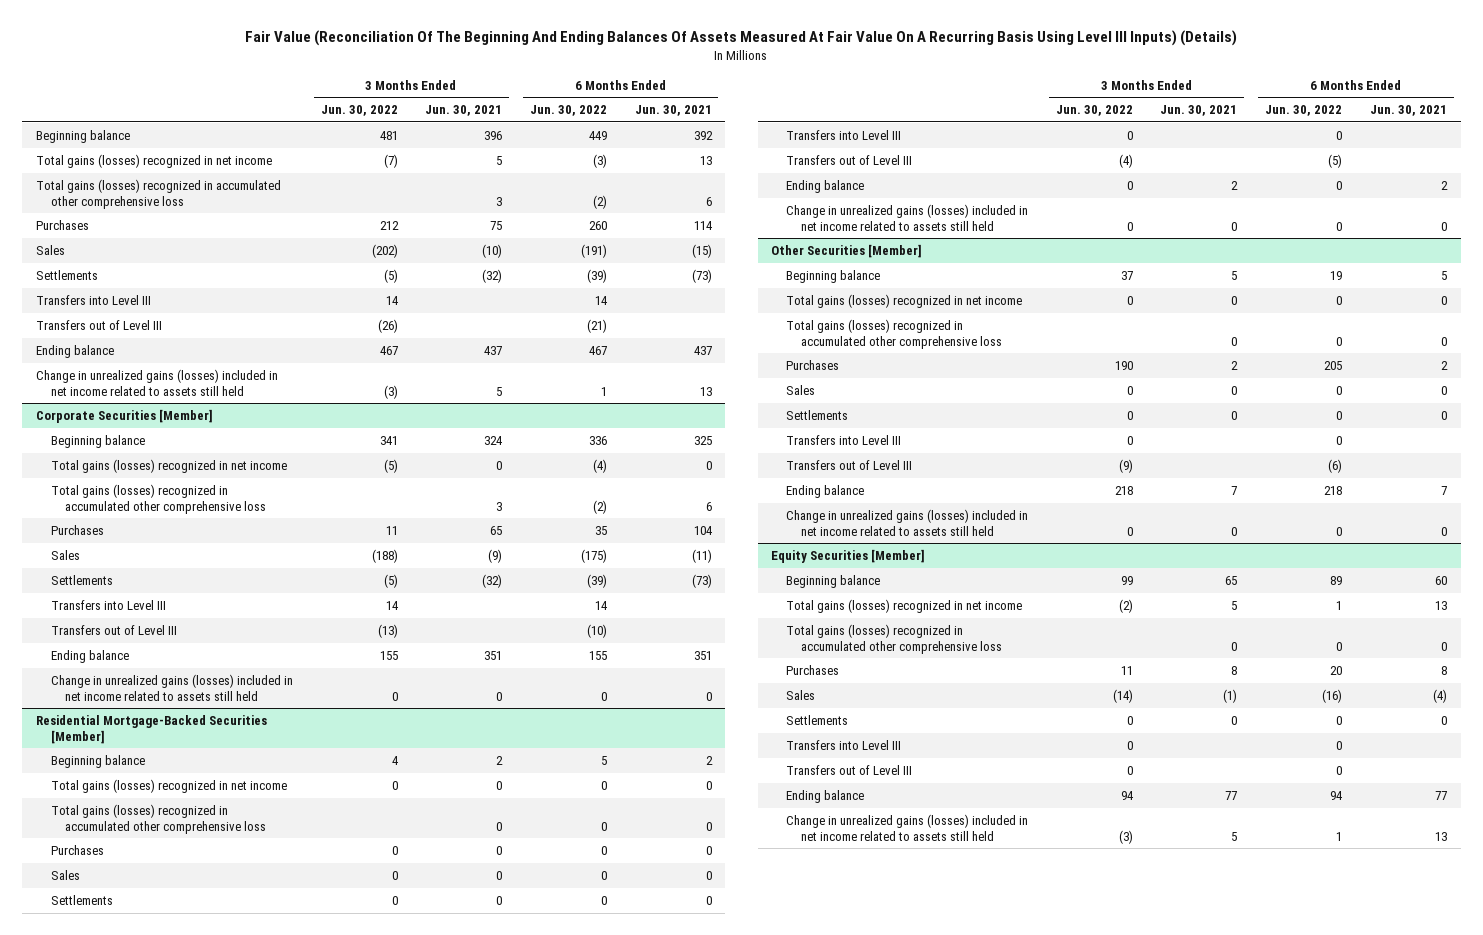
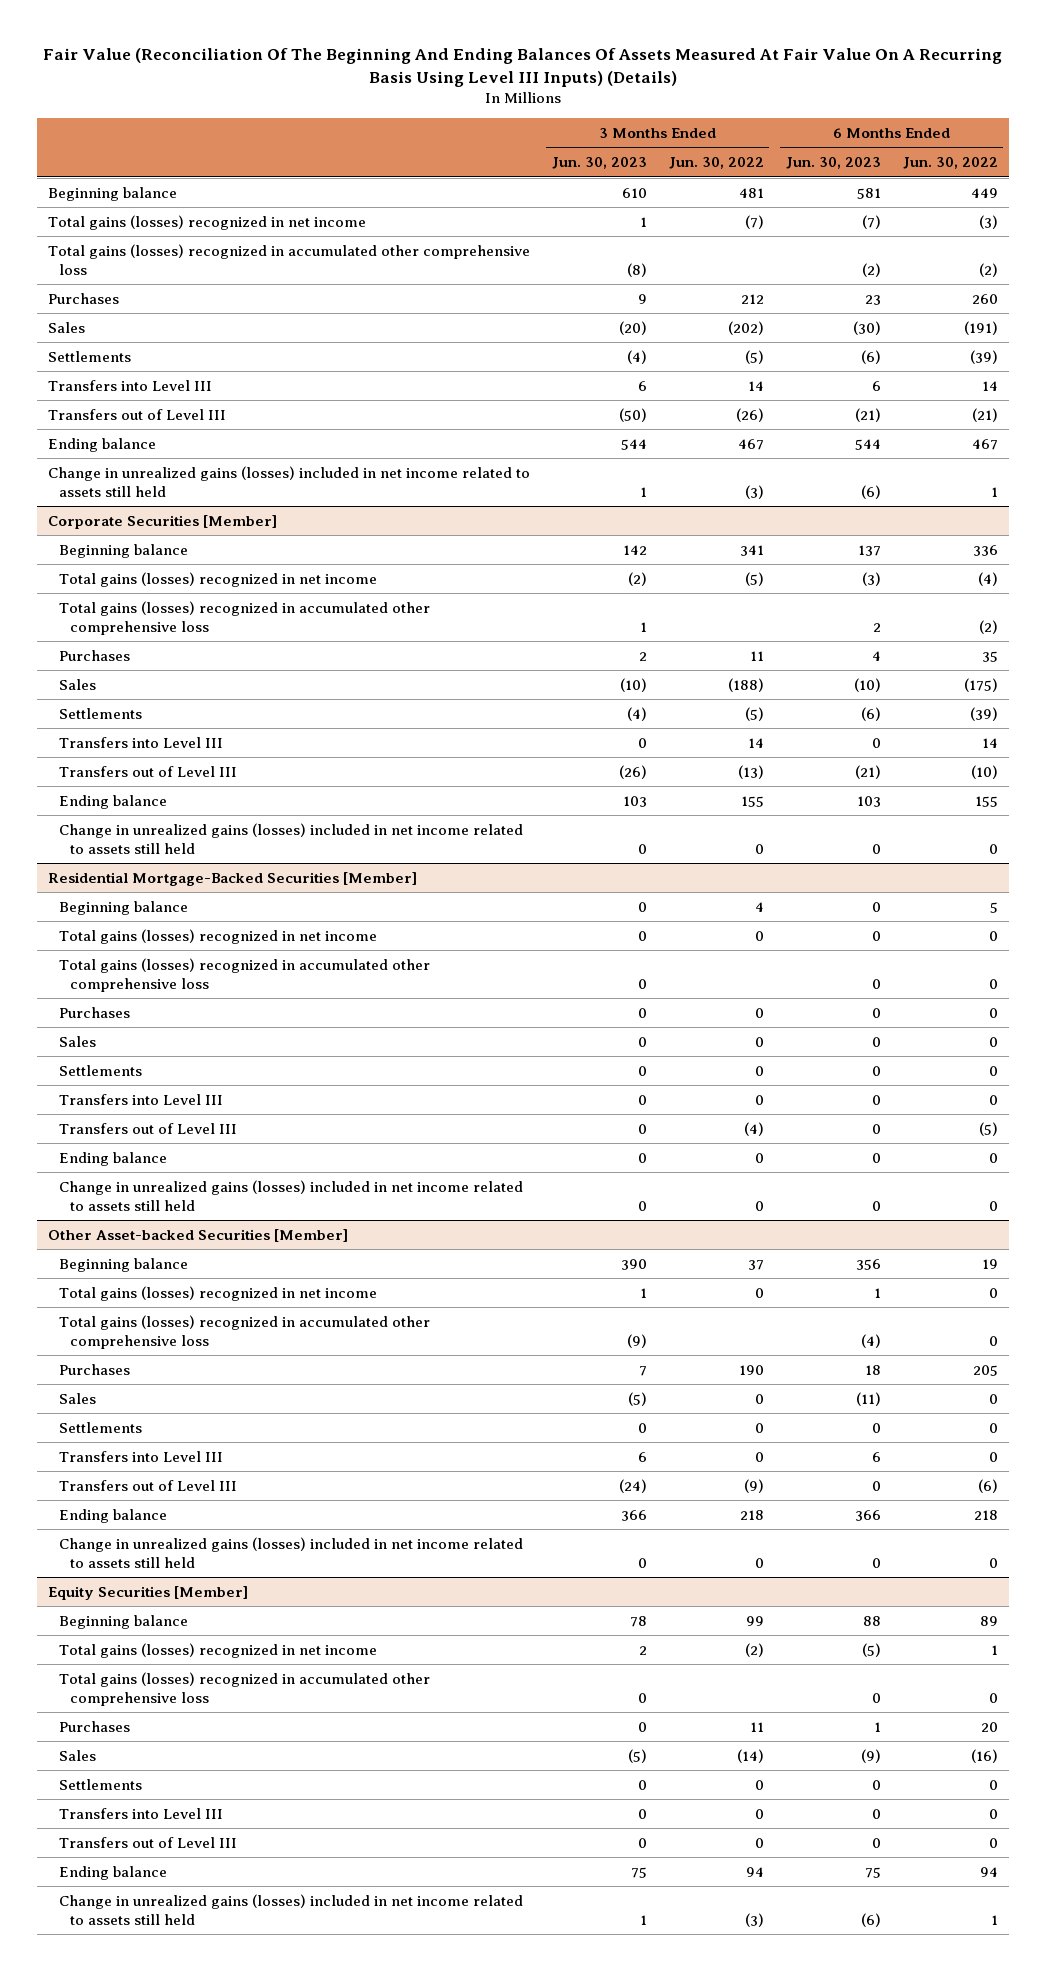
- | 3 Months Ended Jun. 30, 2022 | 3 Months Ended Jun. 30, 2021 | 6 Months Ended Jun. 30, 2022 | 6 Months Ended Jun. 30, 2021
+ | 3 Months Ended Jun. 30, 2023 | 3 Months Ended Jun. 30, 2022 | 6 Months Ended Jun. 30, 2023 | 6 Months Ended Jun. 30, 2022
- Other Securities [Member]
+ Other Asset-backed Securities [Member]

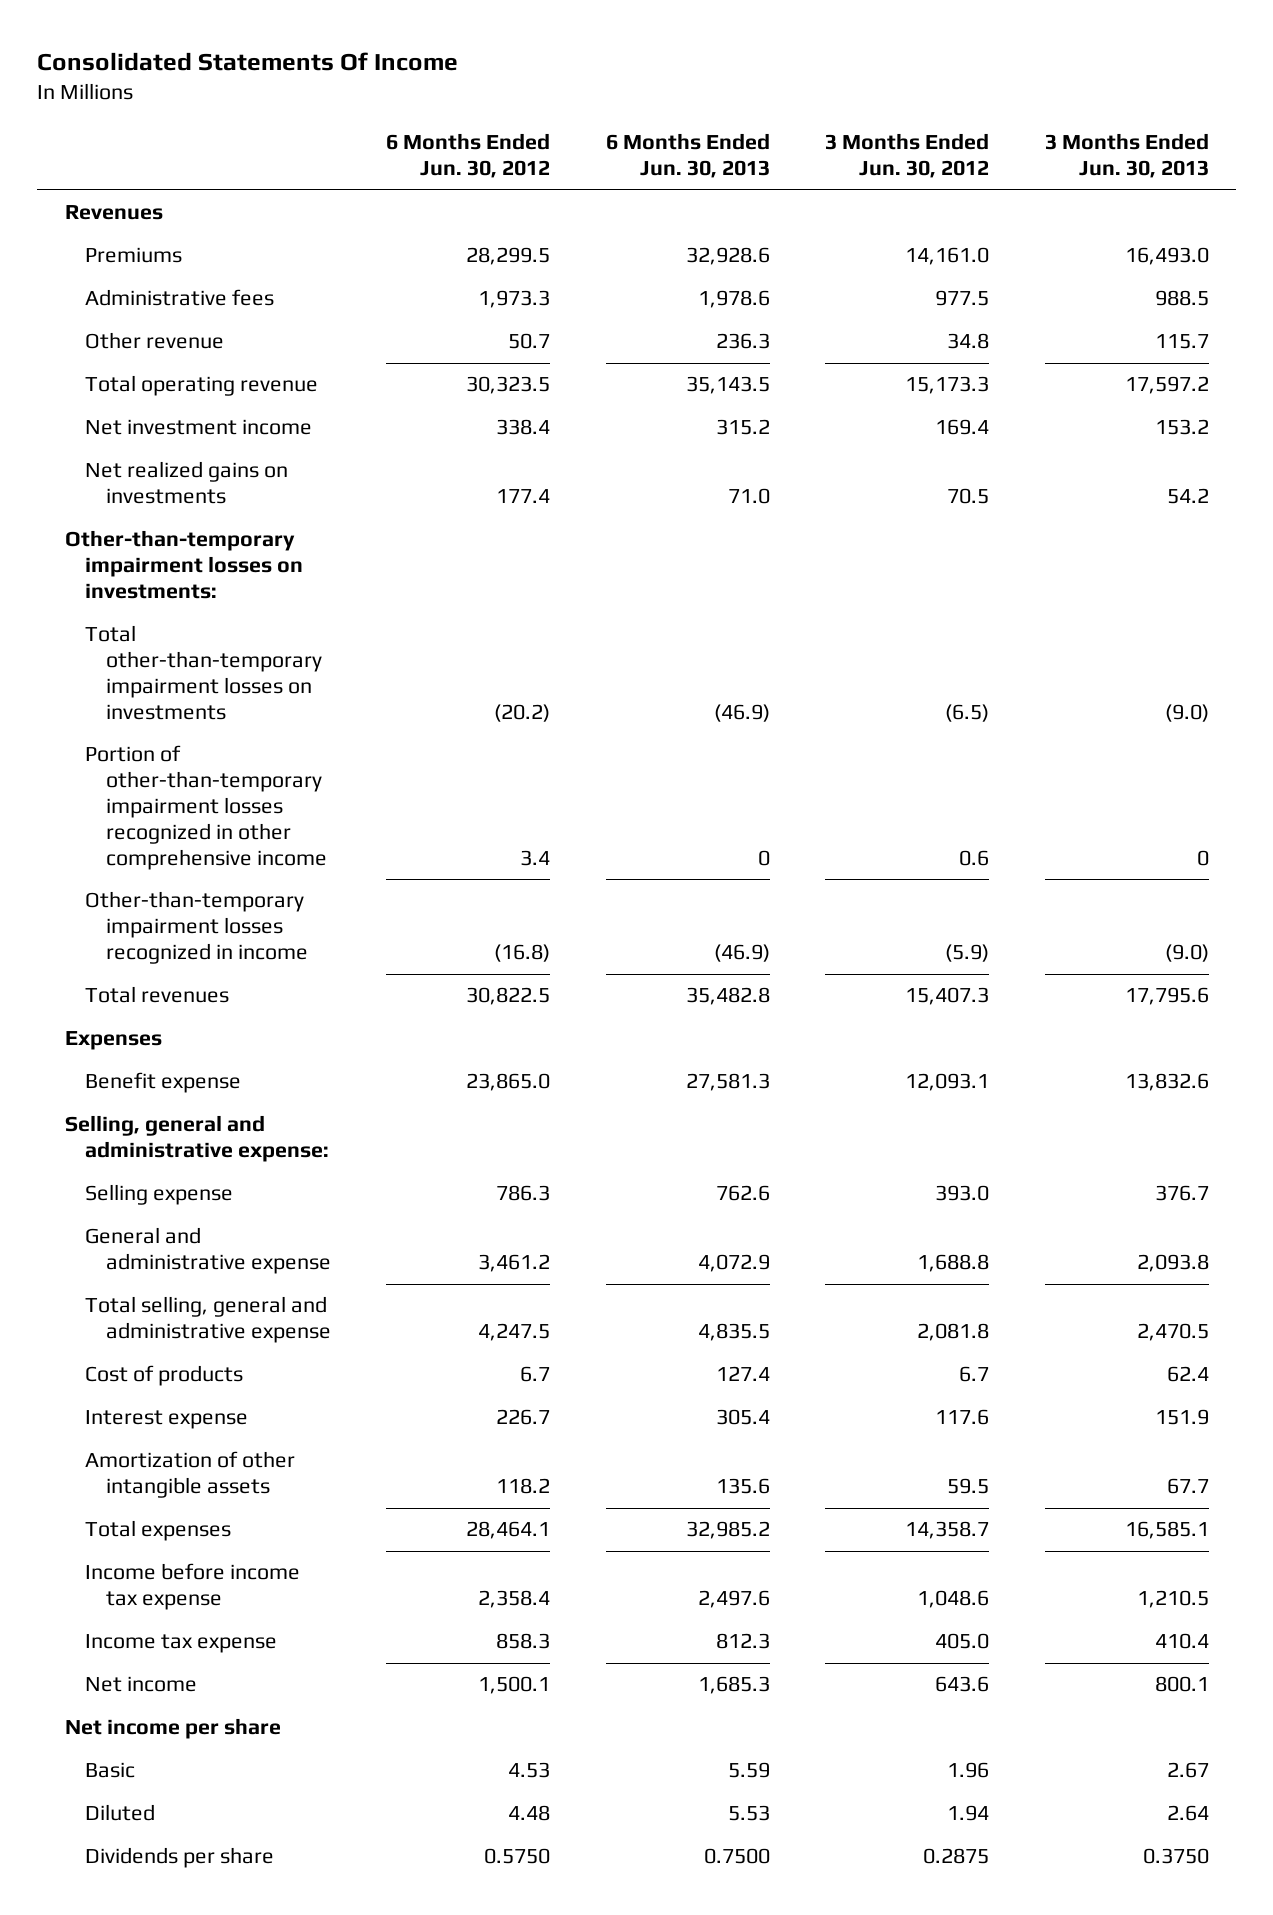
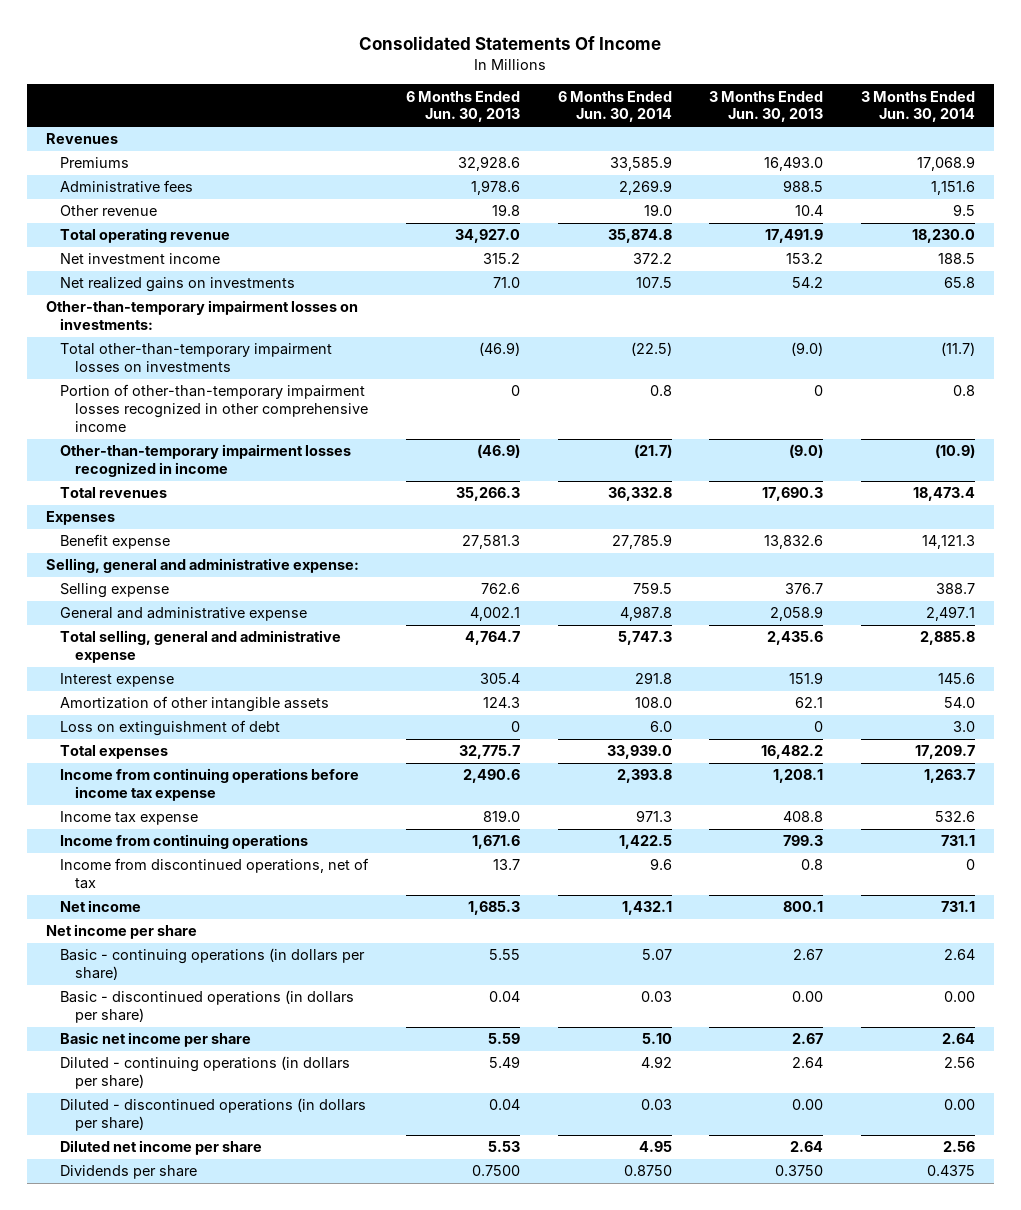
- | 6 Months Ended Jun. 30, 2012 | 6 Months Ended Jun. 30, 2013 | 3 Months Ended Jun. 30, 2012 | 3 Months Ended Jun. 30, 2013
+ | 6 Months Ended Jun. 30, 2013 | 6 Months Ended Jun. 30, 2014 | 3 Months Ended Jun. 30, 2013 | 3 Months Ended Jun. 30, 2014
- Other revenue | 50.7 | 236.3 | 34.8 | 115.7
- Total operating revenue | 30,323.5 | 35,143.5 | 15,173.3 | 17,597.2
+ Other revenue | 19.8 | 19.0 | 10.4 | 9.5
+ Total operating revenue | 34,927.0 | 35,874.8 | 17,491.9 | 18,230.0
- Total revenues | 30,822.5 | 35,482.8 | 15,407.3 | 17,795.6
+ Total revenues | 35,266.3 | 36,332.8 | 17,690.3 | 18,473.4
- General and administrative expense | 3,461.2 | 4,072.9 | 1,688.8 | 2,093.8
- Total selling, general and administrative expense | 4,247.5 | 4,835.5 | 2,081.8 | 2,470.5
- Cost of products | 6.7 | 127.4 | 6.7 | 62.4
+ General and administrative expense | 4,002.1 | 4,987.8 | 2,058.9 | 2,497.1
+ Total selling, general and administrative expense | 4,764.7 | 5,747.3 | 2,435.6 | 2,885.8
- Amortization of other intangible assets | 118.2 | 135.6 | 59.5 | 67.7
- Total expenses | 28,464.1 | 32,985.2 | 14,358.7 | 16,585.1
- Income before income tax expense | 2,358.4 | 2,497.6 | 1,048.6 | 1,210.5
- Income tax expense | 858.3 | 812.3 | 405.0 | 410.4
+ Amortization of other intangible assets | 124.3 | 108.0 | 62.1 | 54.0
+ Loss on extinguishment of debt | 0 | 6.0 | 0 | 3.0
+ Total expenses | 32,775.7 | 33,939.0 | 16,482.2 | 17,209.7
+ Income from continuing operations before income tax expense | 2,490.6 | 2,393.8 | 1,208.1 | 1,263.7
+ Income tax expense | 819.0 | 971.3 | 408.8 | 532.6
+ Income from continuing operations | 1,671.6 | 1,422.5 | 799.3 | 731.1
+ Income from discontinued operations, net of tax | 13.7 | 9.6 | 0.8 | 0
- Basic | 4.53 | 5.59 | 1.96 | 2.67
- Diluted | 4.48 | 5.53 | 1.94 | 2.64
+ Basic - continuing operations (in dollars per share) | 5.55 | 5.07 | 2.67 | 2.64
+ Basic - discontinued operations (in dollars per share) | 0.04 | 0.03 | 0.00 | 0.00
+ Basic net income per share | 5.59 | 5.10 | 2.67 | 2.64
+ Diluted - continuing operations (in dollars per share) | 5.49 | 4.92 | 2.64 | 2.56
+ Diluted - discontinued operations (in dollars per share) | 0.04 | 0.03 | 0.00 | 0.00
+ Diluted net income per share | 5.53 | 4.95 | 2.64 | 2.56

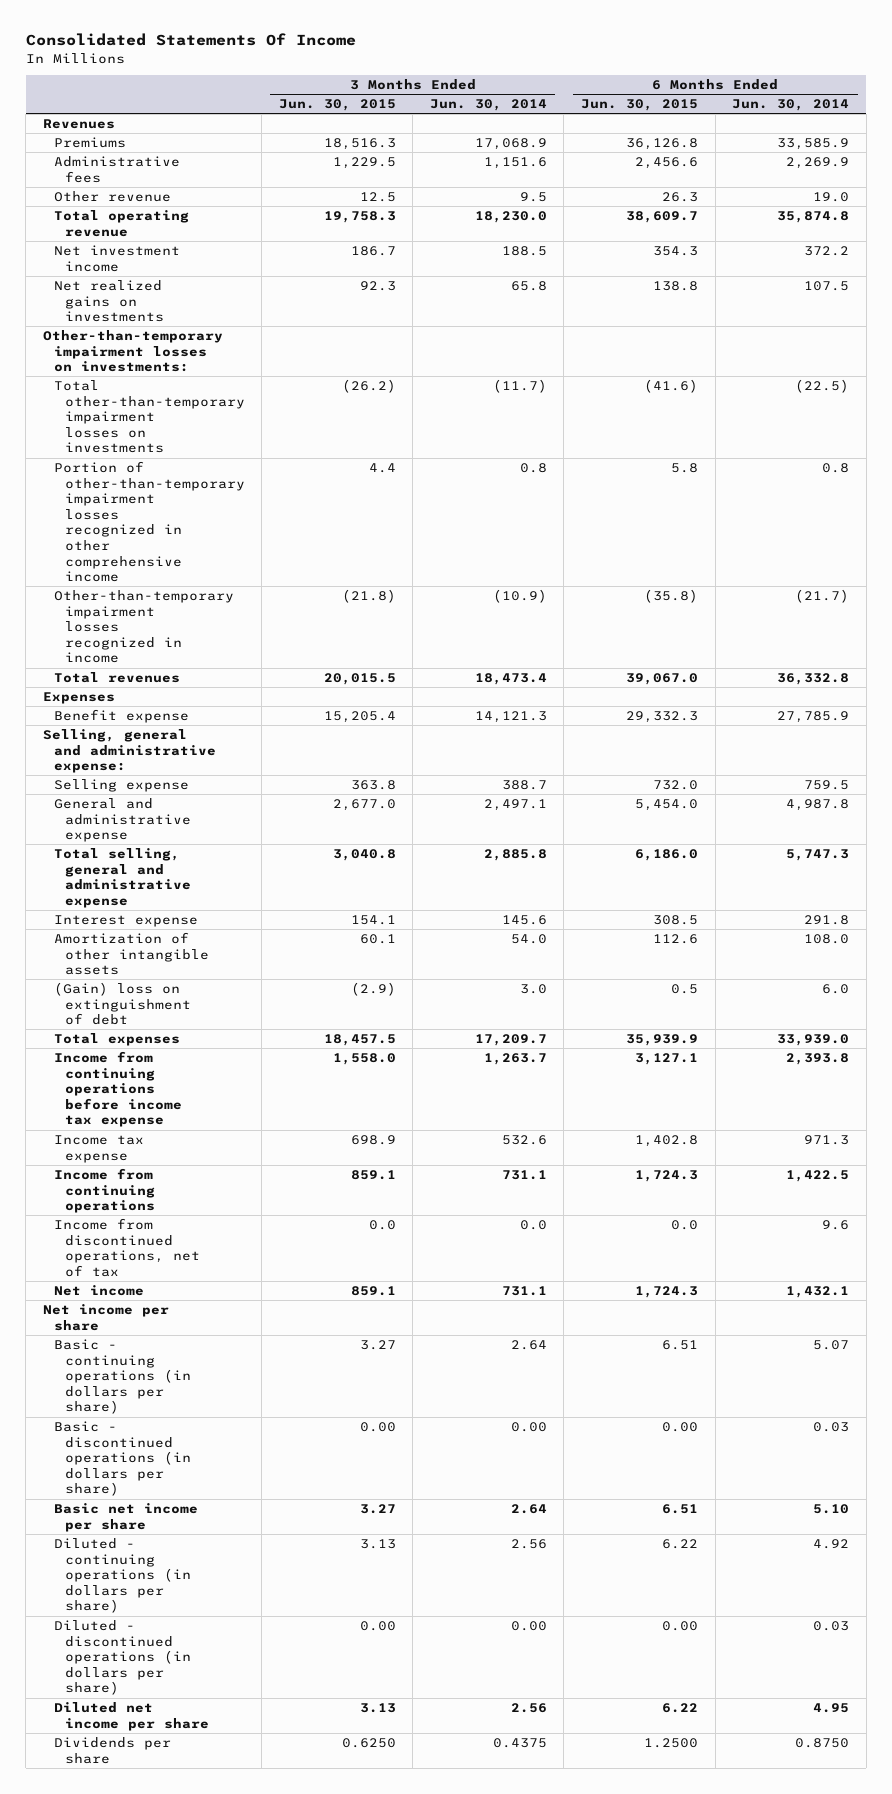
- | 6 Months Ended Jun. 30, 2013 | 6 Months Ended Jun. 30, 2014 | 3 Months Ended Jun. 30, 2013 | 3 Months Ended Jun. 30, 2014
+ | 3 Months Ended Jun. 30, 2015 | 3 Months Ended Jun. 30, 2014 | 6 Months Ended Jun. 30, 2015 | 6 Months Ended Jun. 30, 2014
- Loss on extinguishment of debt | 0 | 6.0 | 0 | 3.0
+ (Gain) loss on extinguishment of debt | (2.9) | 3.0 | 0.5 | 6.0
- Income from discontinued operations, net of tax | 13.7 | 9.6 | 0.8 | 0
+ Income from discontinued operations, net of tax | 0.0 | 0.0 | 0.0 | 9.6

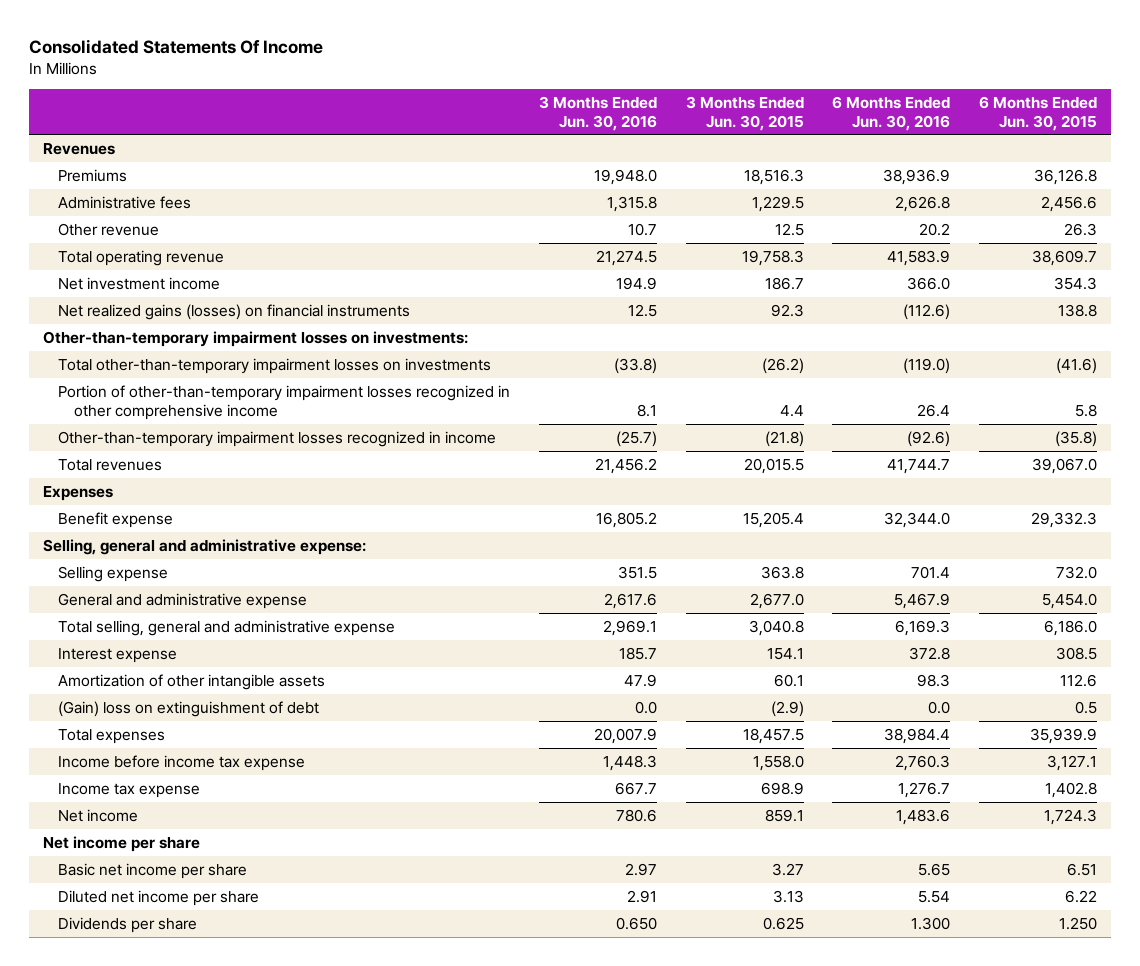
- | 3 Months Ended Jun. 30, 2015 | 3 Months Ended Jun. 30, 2014 | 6 Months Ended Jun. 30, 2015 | 6 Months Ended Jun. 30, 2014
+ | 3 Months Ended Jun. 30, 2016 | 3 Months Ended Jun. 30, 2015 | 6 Months Ended Jun. 30, 2016 | 6 Months Ended Jun. 30, 2015
- Net realized gains on investments | 92.3 | 65.8 | 138.8 | 107.5
+ Net realized gains (losses) on financial instruments | 12.5 | 92.3 | (112.6) | 138.8
- Income from continuing operations before income tax expense | 1,558.0 | 1,263.7 | 3,127.1 | 2,393.8
+ Income before income tax expense | 1,448.3 | 1,558.0 | 2,760.3 | 3,127.1
- Income from continuing operations | 859.1 | 731.1 | 1,724.3 | 1,422.5
- Income from discontinued operations, net of tax | 0.0 | 0.0 | 0.0 | 9.6
- Basic - continuing operations (in dollars per share) | 3.27 | 2.64 | 6.51 | 5.07
- Basic - discontinued operations (in dollars per share) | 0.00 | 0.00 | 0.00 | 0.03
- Diluted - continuing operations (in dollars per share) | 3.13 | 2.56 | 6.22 | 4.92
- Diluted - discontinued operations (in dollars per share) | 0.00 | 0.00 | 0.00 | 0.03
- Dividends per share | 0.6250 | 0.4375 | 1.2500 | 0.8750
+ Dividends per share | 0.650 | 0.625 | 1.300 | 1.250

